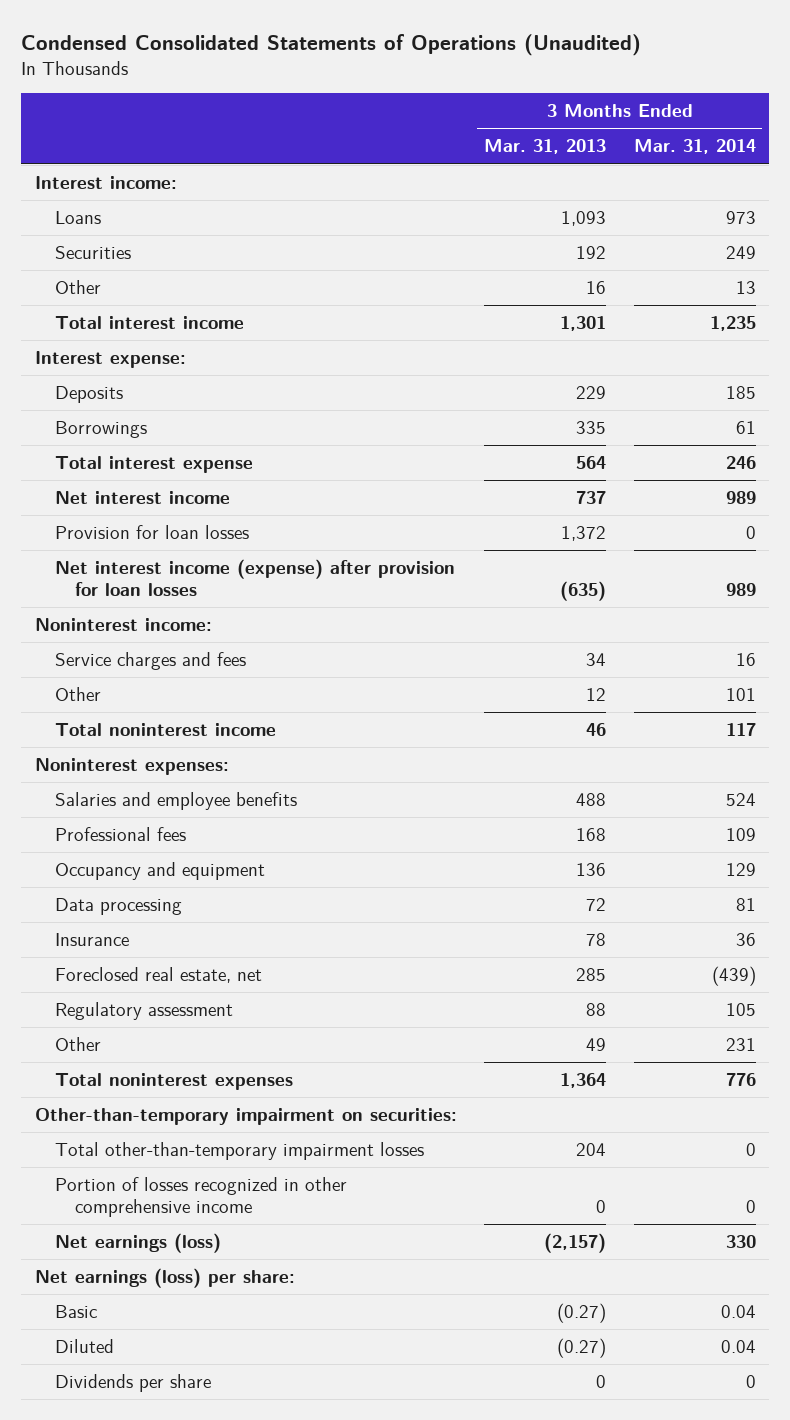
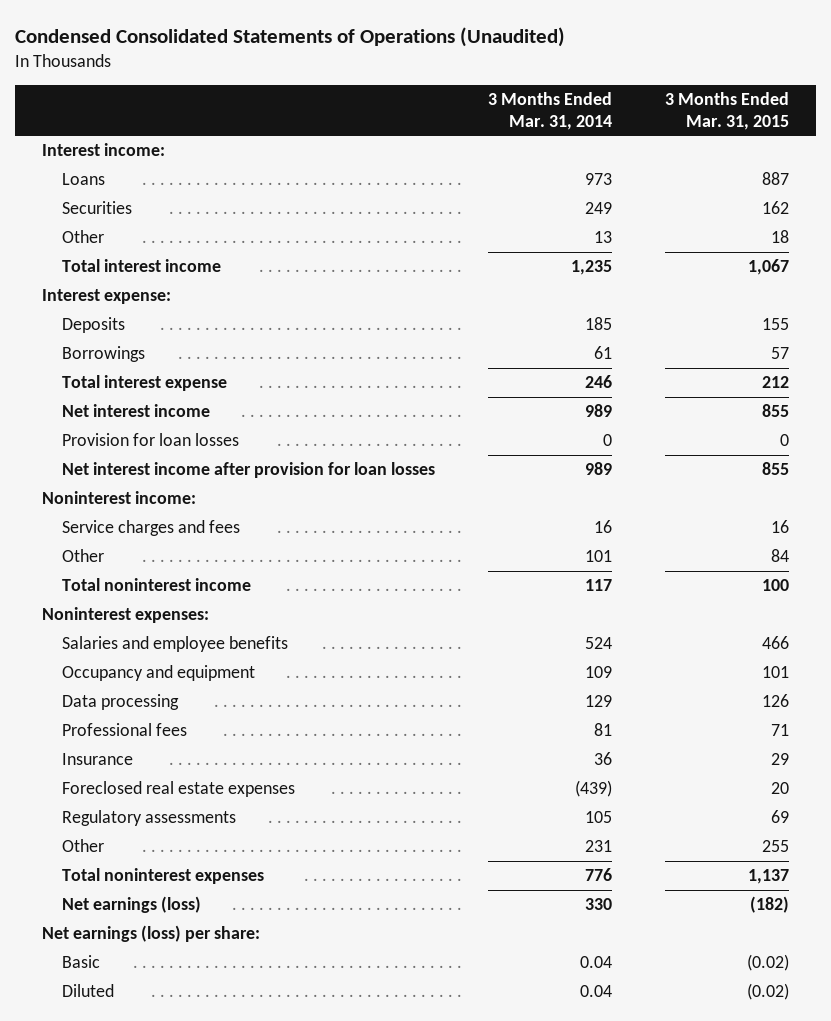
- | 3 Months Ended Mar. 31, 2013 | 3 Months Ended Mar. 31, 2014
+ | 3 Months Ended Mar. 31, 2014 | 3 Months Ended Mar. 31, 2015
- Net interest income (expense) after provision for loan losses | (635) | 989
+ Net interest income after provision for loan losses | 989 | 855
- Professional fees | 168 | 109
- Occupancy and equipment | 136 | 129
- Data processing | 72 | 81
+ Occupancy and equipment | 109 | 101
+ Data processing | 129 | 126
+ Professional fees | 81 | 71
- Foreclosed real estate, net | 285 | (439)
- Regulatory assessment | 88 | 105
+ Foreclosed real estate expenses | (439) | 20
+ Regulatory assessments | 105 | 69
- Other-than-temporary impairment on securities:
- Total other-than-temporary impairment losses | 204 | 0
- Portion of losses recognized in other comprehensive income | 0 | 0
- Dividends per share | 0 | 0

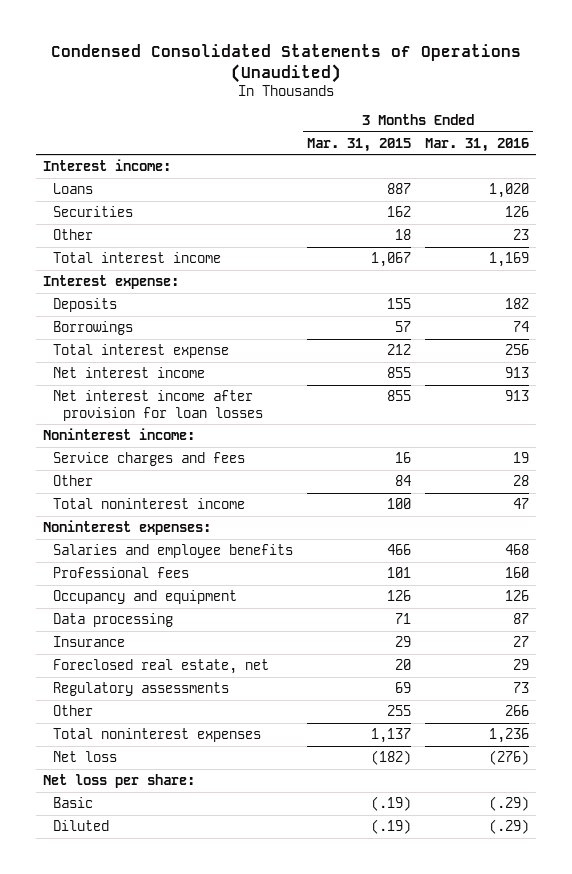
- | 3 Months Ended Mar. 31, 2014 | 3 Months Ended Mar. 31, 2015
+ | 3 Months Ended Mar. 31, 2015 | 3 Months Ended Mar. 31, 2016
- Provision for loan losses | 0 | 0
- Occupancy and equipment | 109 | 101
- Data processing | 129 | 126
- Professional fees | 81 | 71
+ Professional fees | 101 | 160
+ Occupancy and equipment | 126 | 126
+ Data processing | 71 | 87
- Foreclosed real estate expenses | (439) | 20
+ Foreclosed real estate, net | 20 | 29
- Net earnings (loss) | 330 | (182)
- Net earnings (loss) per share:
- Basic | 0.04 | (0.02)
- Diluted | 0.04 | (0.02)
+ Net loss | (182) | (276)
+ Net loss per share:
+ Basic | (.19) | (.29)
+ Diluted | (.19) | (.29)

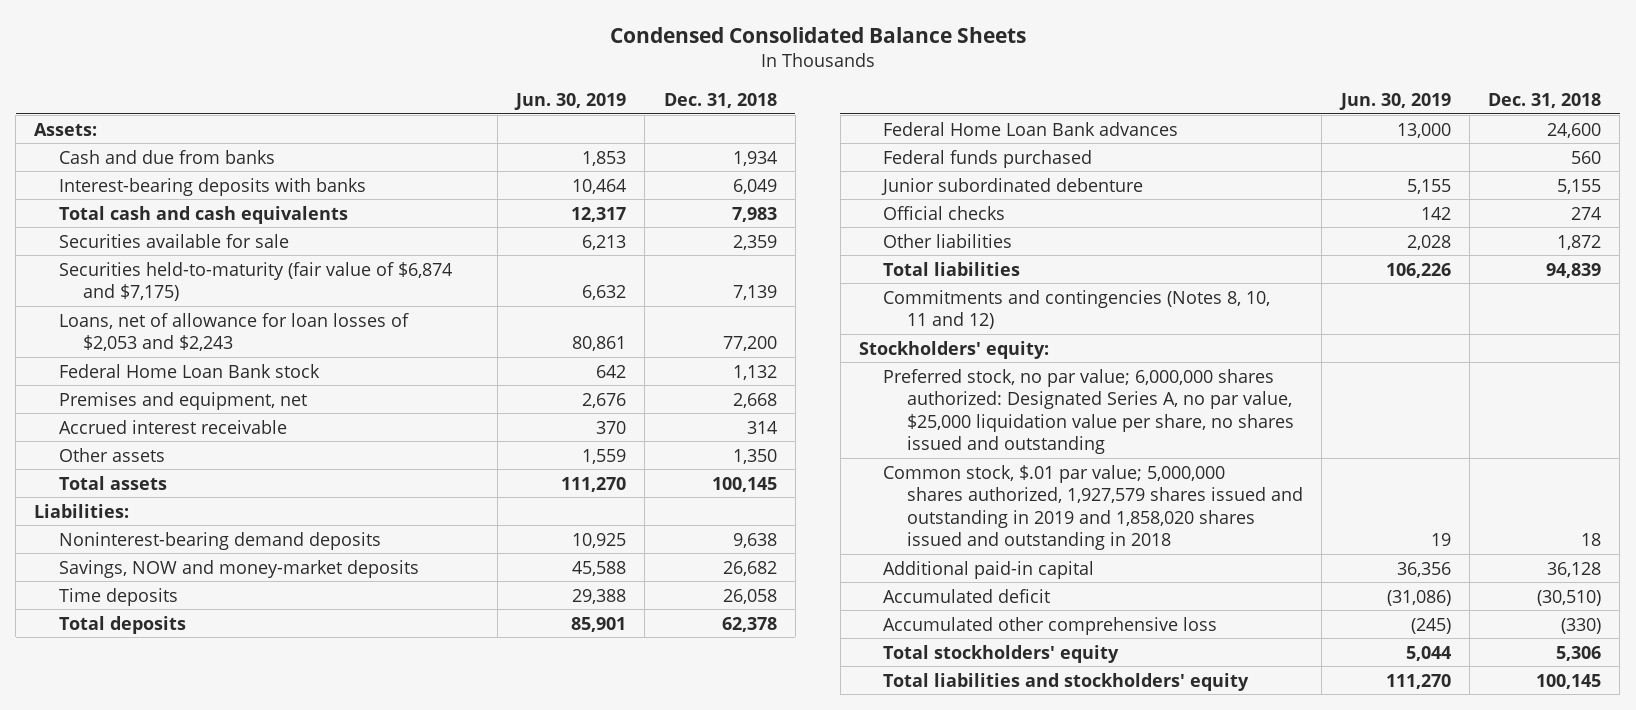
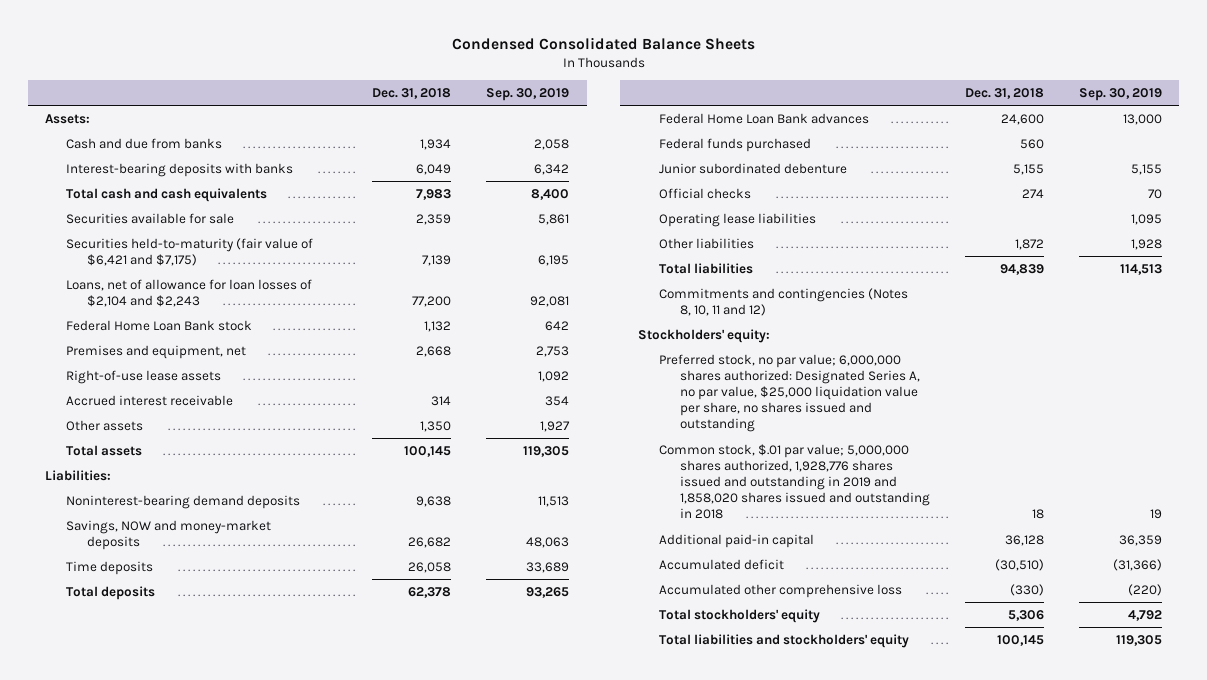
- | Jun. 30, 2019 | Dec. 31, 2018
+ | Dec. 31, 2018 | Sep. 30, 2019
- Securities held-to-maturity (fair value of $6,874 and $7,175) | 6,632 | 7,139
- Loans, net of allowance for loan losses of $2,053 and $2,243 | 80,861 | 77,200
+ Securities held-to-maturity (fair value of $6,421 and $7,175) | 7,139 | 6,195
+ Loans, net of allowance for loan losses of $2,104 and $2,243 | 77,200 | 92,081
+ Right-of-use lease assets | | 1,092
+ Operating lease liabilities | | 1,095
- Common stock, $.01 par value; 5,000,000 shares authorized, 1,927,579 shares issued and outstanding in 2019 and 1,858,020 shares issued and outstanding in 2018 | 19 | 18
+ Common stock, $.01 par value; 5,000,000 shares authorized, 1,928,776 shares issued and outstanding in 2019 and 1,858,020 shares issued and outstanding in 2018 | 18 | 19

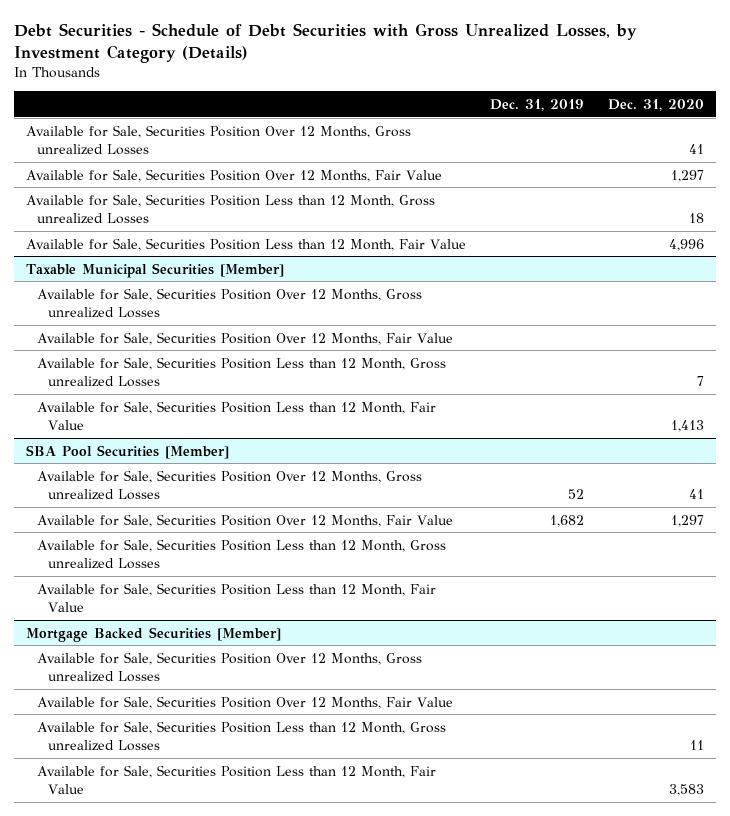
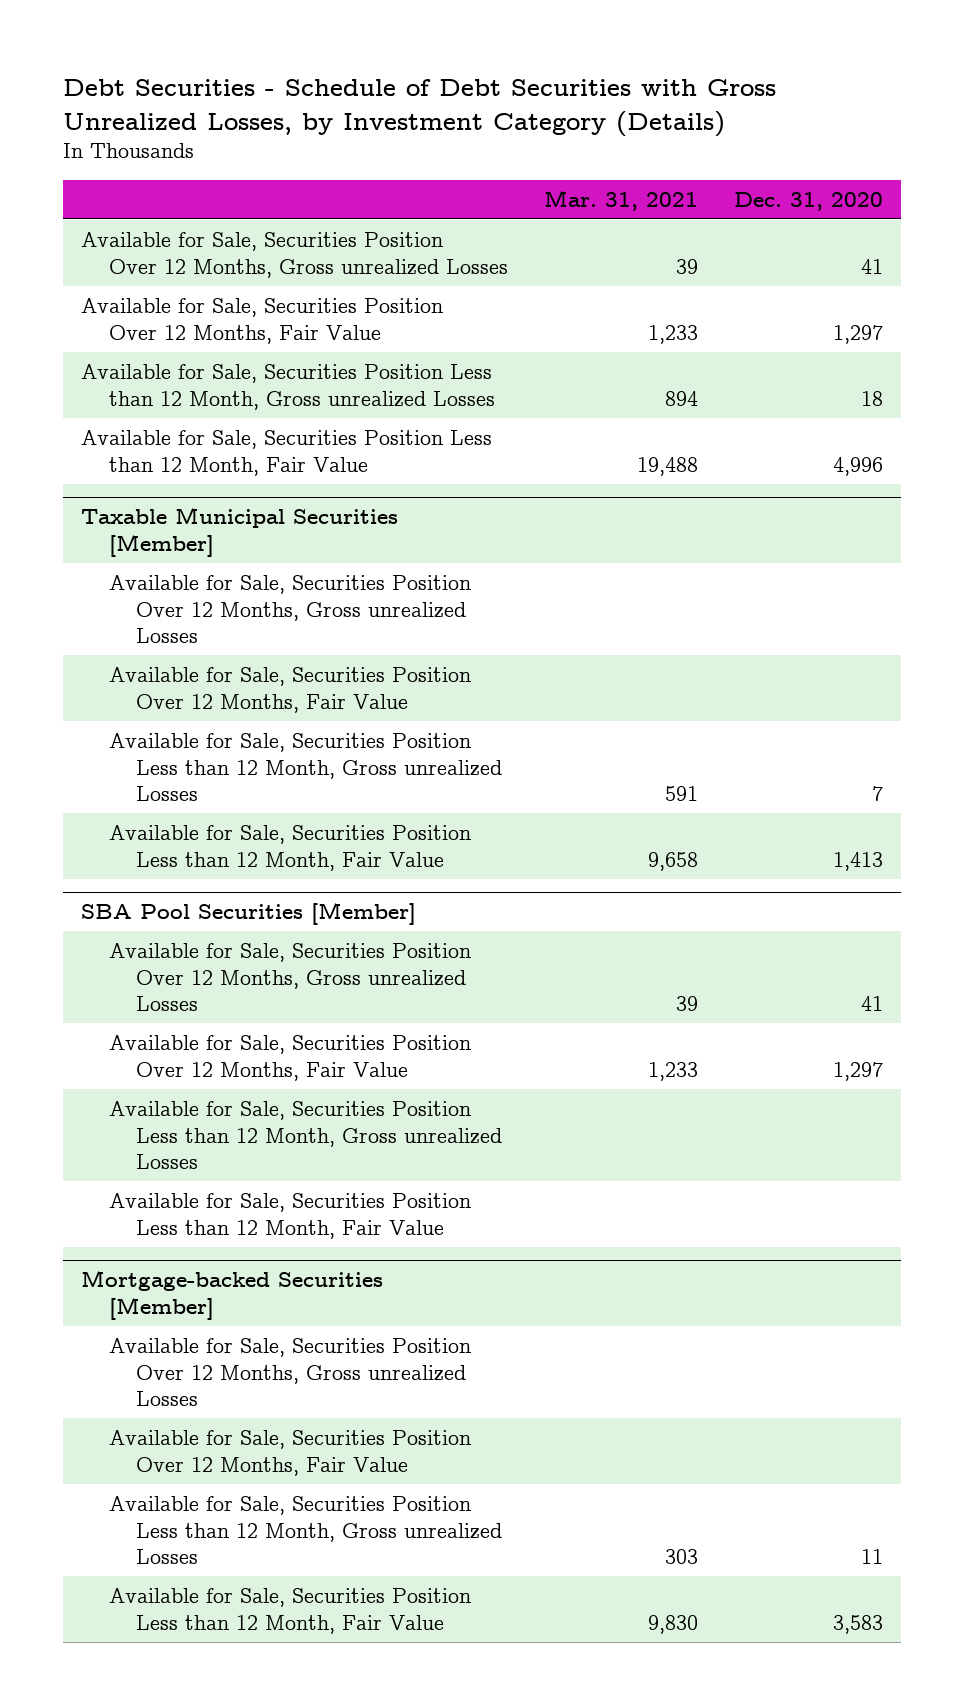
- | Dec. 31, 2019 | Dec. 31, 2020
+ | Mar. 31, 2021 | Dec. 31, 2020
- Mortgage Backed Securities [Member]
+ Mortgage-backed Securities [Member]

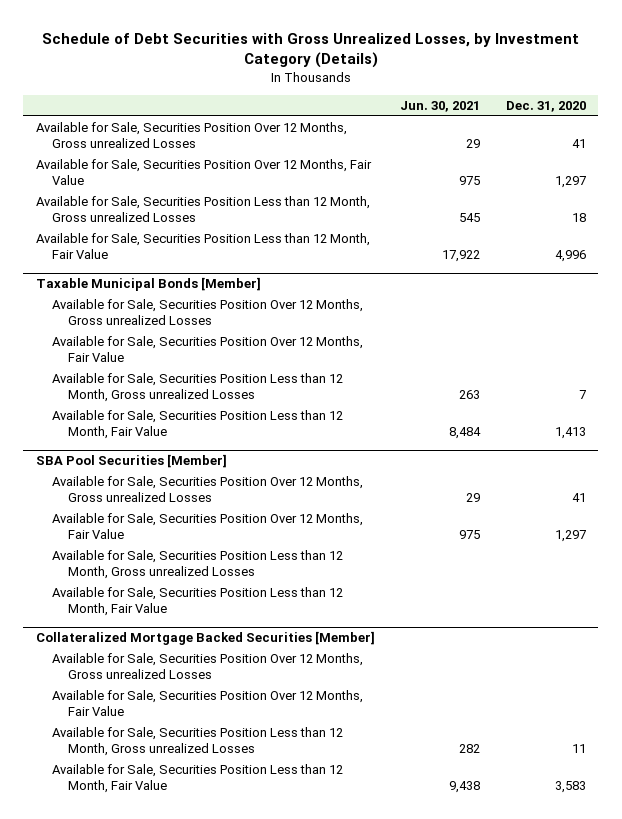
- Debt Securities - Schedule of Debt Securities with Gross Unrealized Losses, by Investment Category (Details)
+ Schedule of Debt Securities with Gross Unrealized Losses, by Investment Category (Details)
- | Mar. 31, 2021 | Dec. 31, 2020
+ | Jun. 30, 2021 | Dec. 31, 2020
- Taxable Municipal Securities [Member]
+ Taxable Municipal Bonds [Member]
- Mortgage-backed Securities [Member]
+ Collateralized Mortgage Backed Securities [Member]

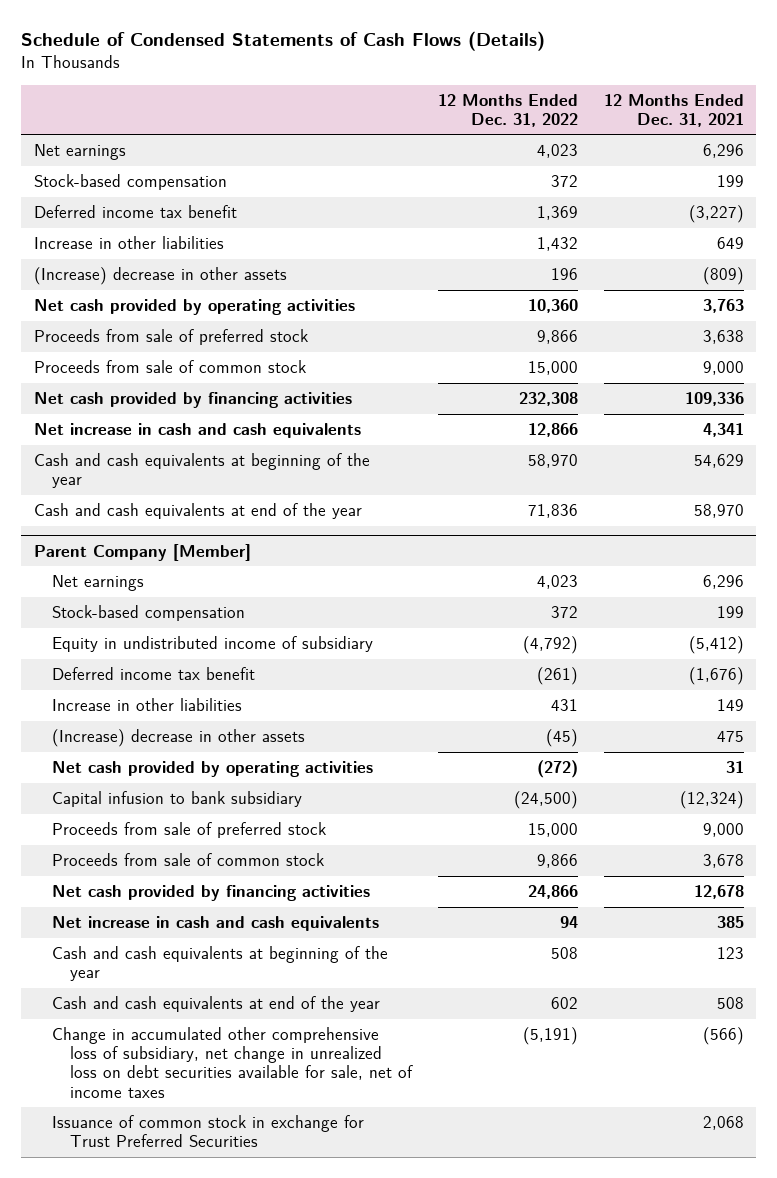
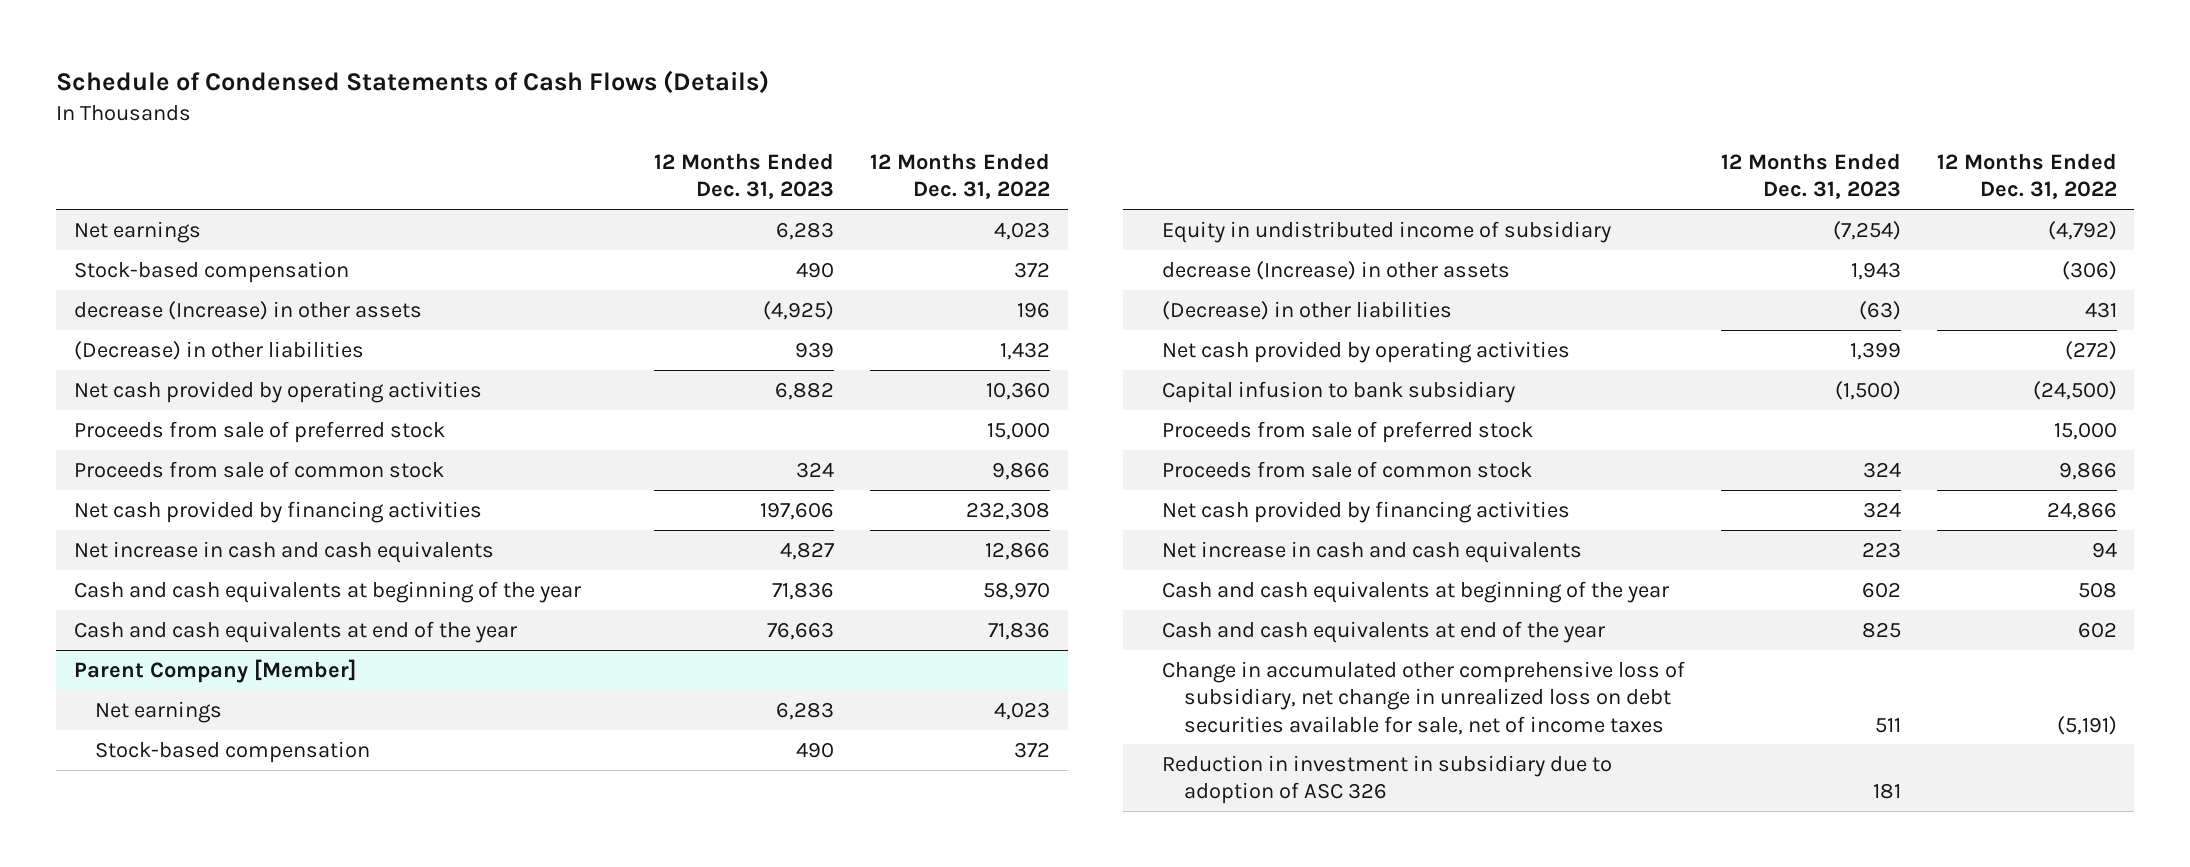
- | 12 Months Ended Dec. 31, 2022 | 12 Months Ended Dec. 31, 2021
+ | 12 Months Ended Dec. 31, 2023 | 12 Months Ended Dec. 31, 2022
- Deferred income tax benefit | 1,369 | (3,227)
- Increase in other liabilities | 1,432 | 649
- (Increase) decrease in other assets | 196 | (809)
+ decrease (Increase) in other assets | (4,925) | 196
+ (Decrease) in other liabilities | 939 | 1,432
- Proceeds from sale of preferred stock | 9,866 | 3,638
- Proceeds from sale of common stock | 15,000 | 9,000
+ Proceeds from sale of preferred stock | | 15,000
+ Proceeds from sale of common stock | 324 | 9,866
@ Parent Company [Member]
- Deferred income tax benefit | (261) | (1,676)
- Increase in other liabilities | 431 | 149
- (Increase) decrease in other assets | (45) | 475
+ decrease (Increase) in other assets | 1,943 | (306)
+ (Decrease) in other liabilities | (63) | 431
- Issuance of common stock in exchange for Trust Preferred Securities | | 2,068
+ Reduction in investment in subsidiary due to adoption of ASC 326 | 181 |

